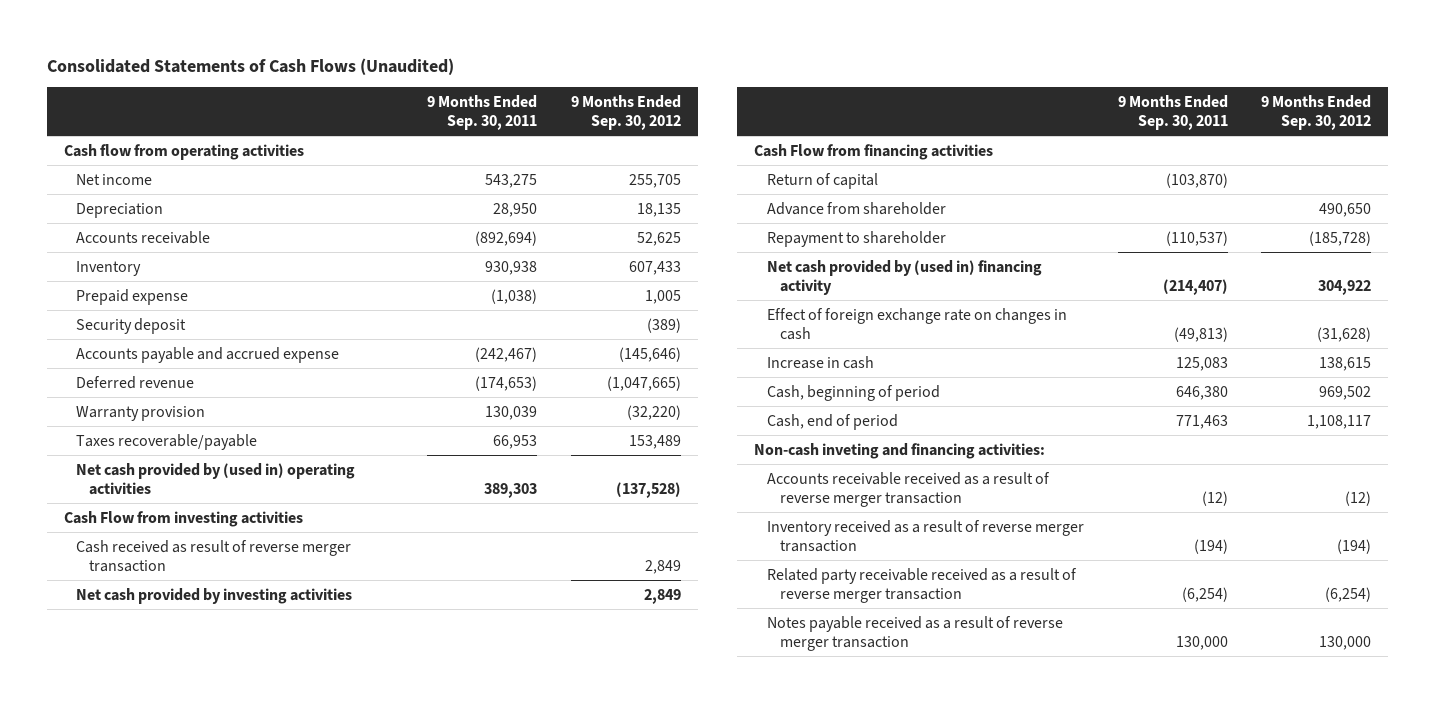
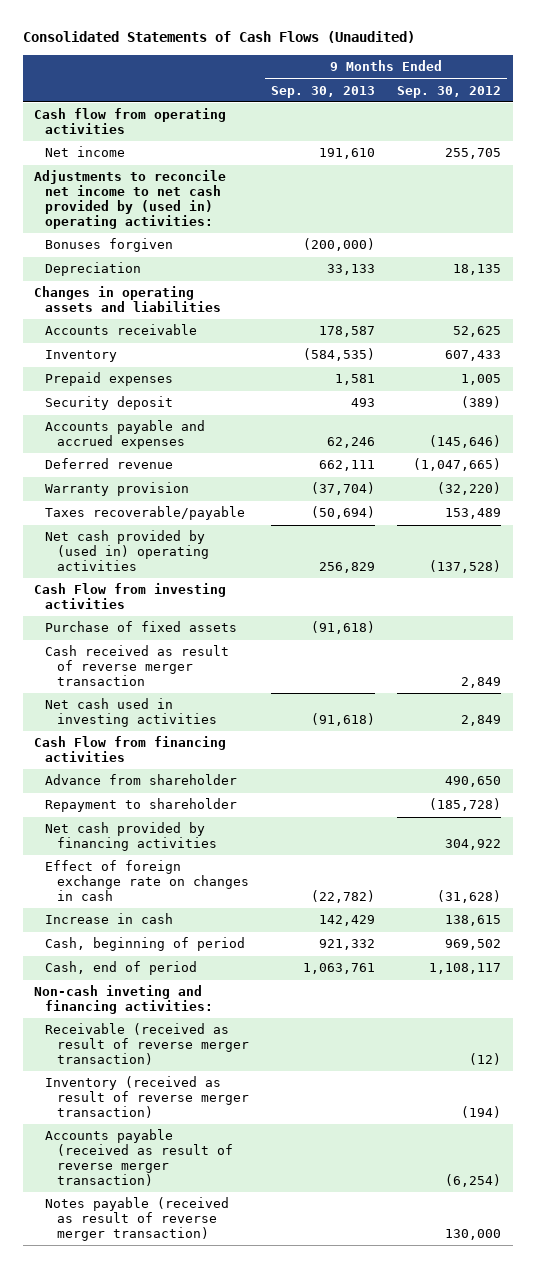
- | 9 Months Ended Sep. 30, 2011 | 9 Months Ended Sep. 30, 2012
+ | 9 Months Ended Sep. 30, 2013 | 9 Months Ended Sep. 30, 2012
+ Adjustments to reconcile net income to net cash provided by (used in) operating activities:
+ Bonuses forgiven | (200,000) |
+ Changes in operating assets and liabilities
- Prepaid expense | (1,038) | 1,005
+ Prepaid expenses | 1,581 | 1,005
- Accounts payable and accrued expense | (242,467) | (145,646)
+ Accounts payable and accrued expenses | 62,246 | (145,646)
+ Purchase of fixed assets | (91,618) |
- Net cash provided by investing activities | | 2,849
+ Net cash used in investing activities | (91,618) | 2,849
- Return of capital | (103,870) |
- Net cash provided by (used in) financing activity | (214,407) | 304,922
+ Net cash provided by financing activities | | 304,922
- Accounts receivable received as a result of reverse merger transaction | (12) | (12)
- Inventory received as a result of reverse merger transaction | (194) | (194)
- Related party receivable received as a result of reverse merger transaction | (6,254) | (6,254)
- Notes payable received as a result of reverse merger transaction | 130,000 | 130,000
+ Receivable (received as result of reverse merger transaction) | | (12)
+ Inventory (received as result of reverse merger transaction) | | (194)
+ Accounts payable (received as result of reverse merger transaction) | | (6,254)
+ Notes payable (received as result of reverse merger transaction) | | 130,000

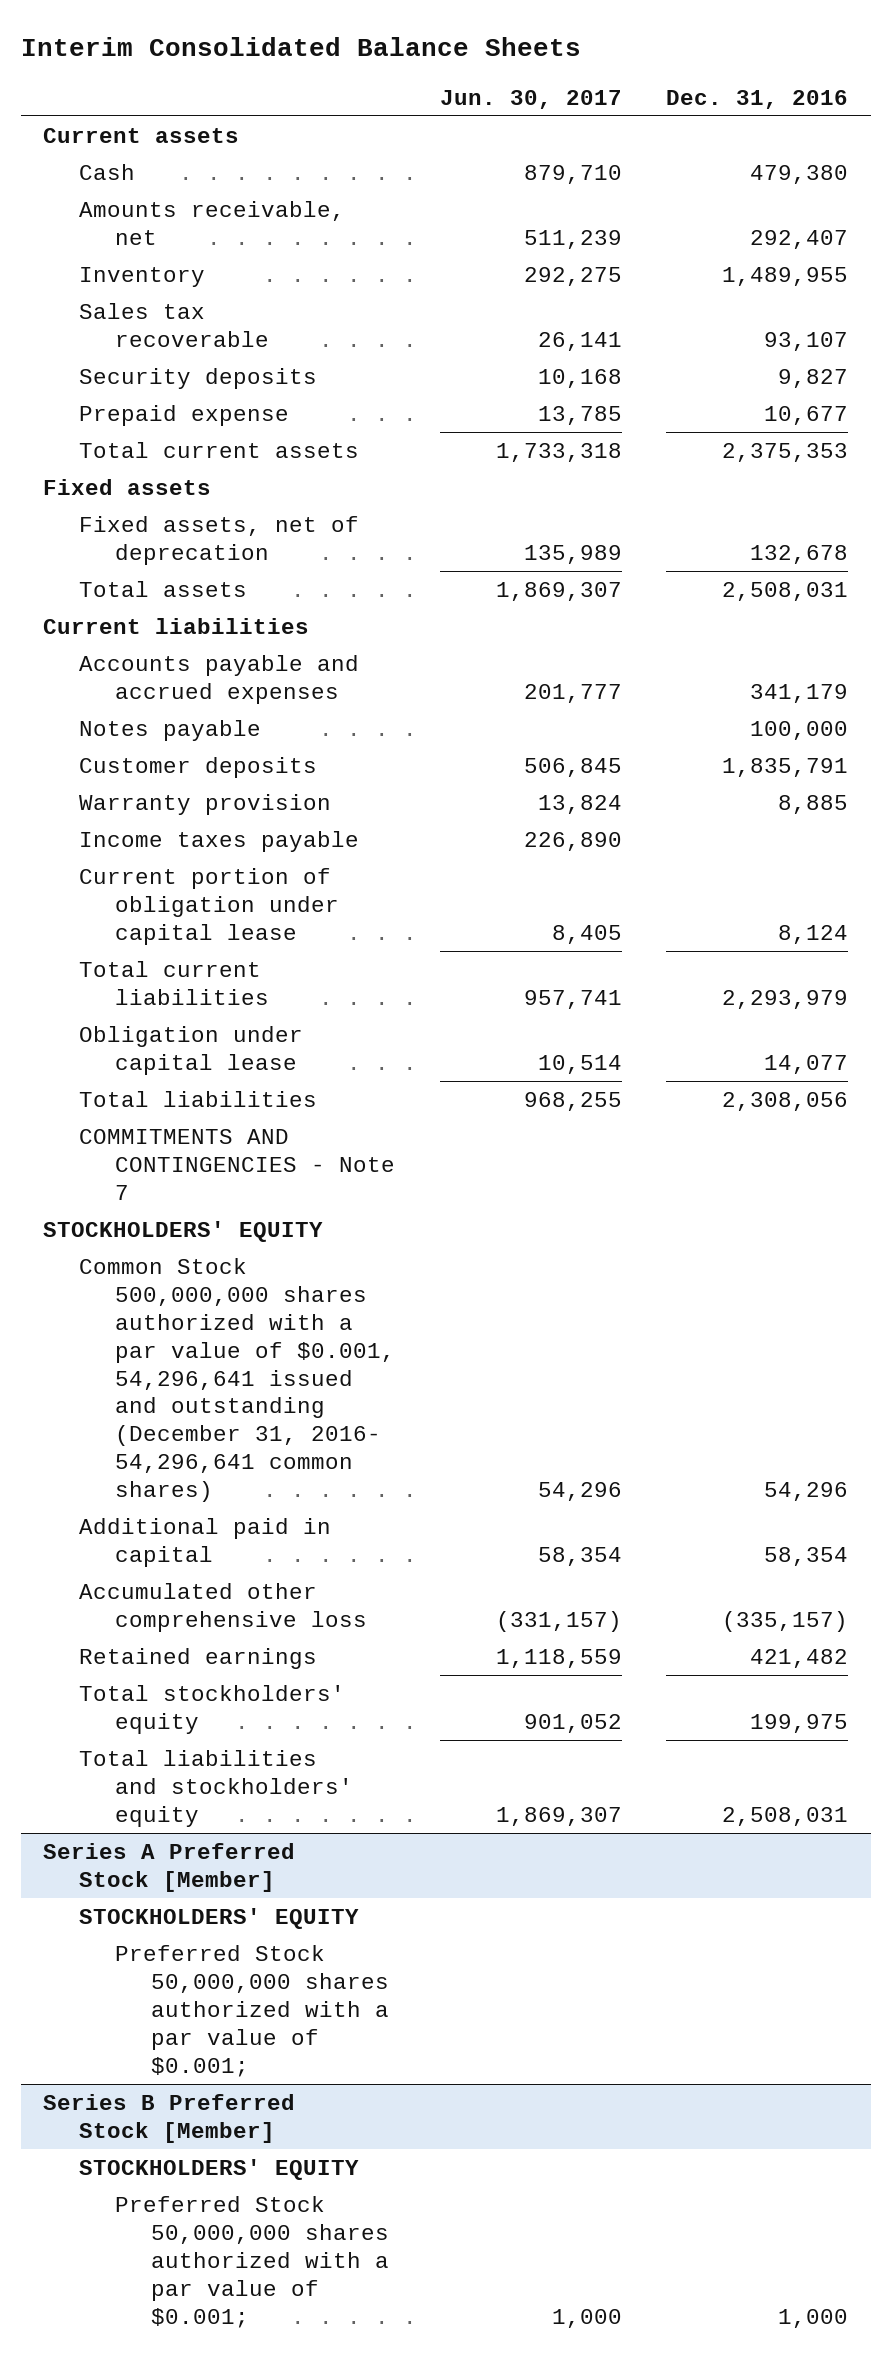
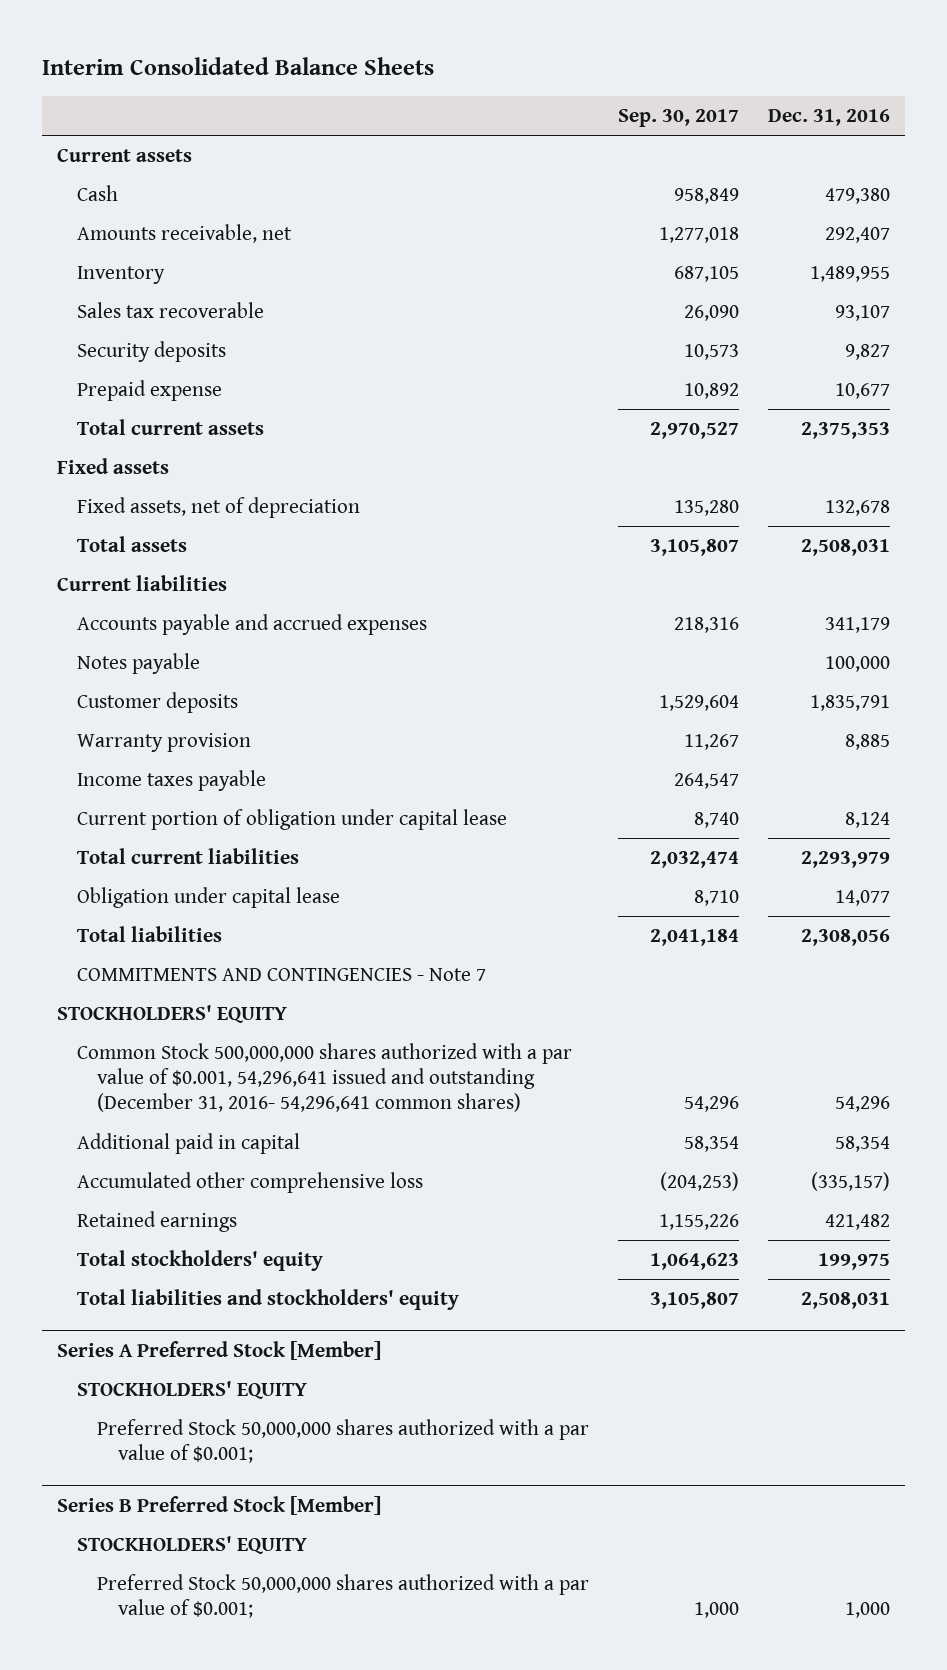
- | Jun. 30, 2017 | Dec. 31, 2016
+ | Sep. 30, 2017 | Dec. 31, 2016
- Fixed assets, net of deprecation | 135,989 | 132,678
+ Fixed assets, net of depreciation | 135,280 | 132,678

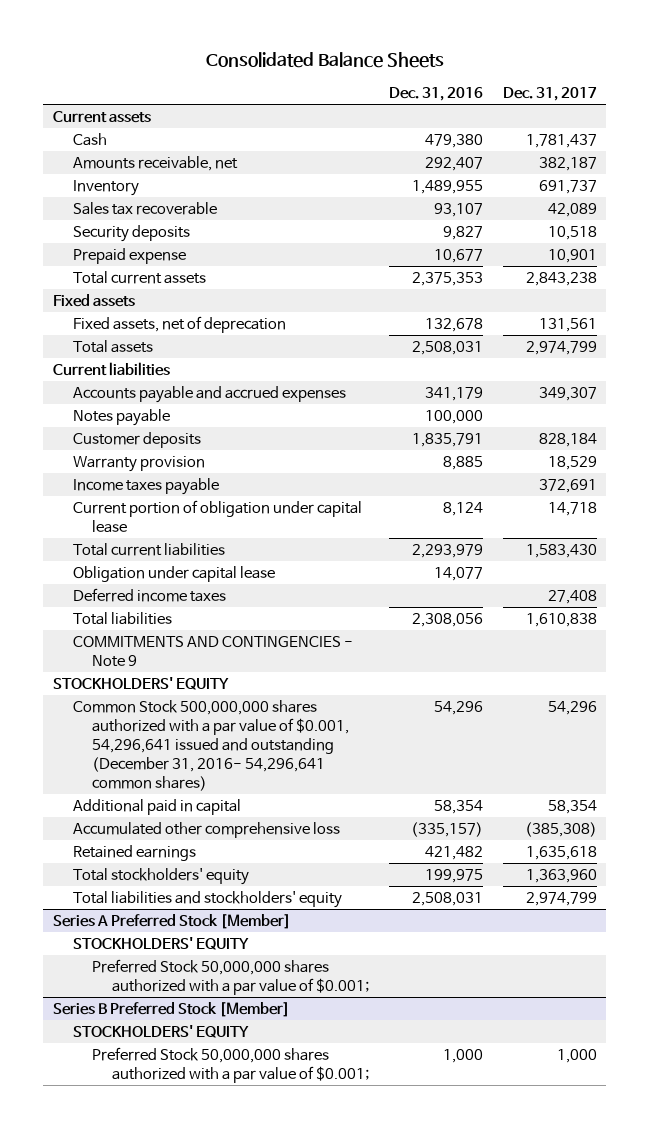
- Interim Consolidated Balance Sheets
+ Consolidated Balance Sheets
- | Sep. 30, 2017 | Dec. 31, 2016
+ | Dec. 31, 2016 | Dec. 31, 2017
- Fixed assets, net of depreciation | 135,280 | 132,678
+ Fixed assets, net of deprecation | 132,678 | 131,561
+ Deferred income taxes | | 27,408
- COMMITMENTS AND CONTINGENCIES - Note 7
+ COMMITMENTS AND CONTINGENCIES - Note 9

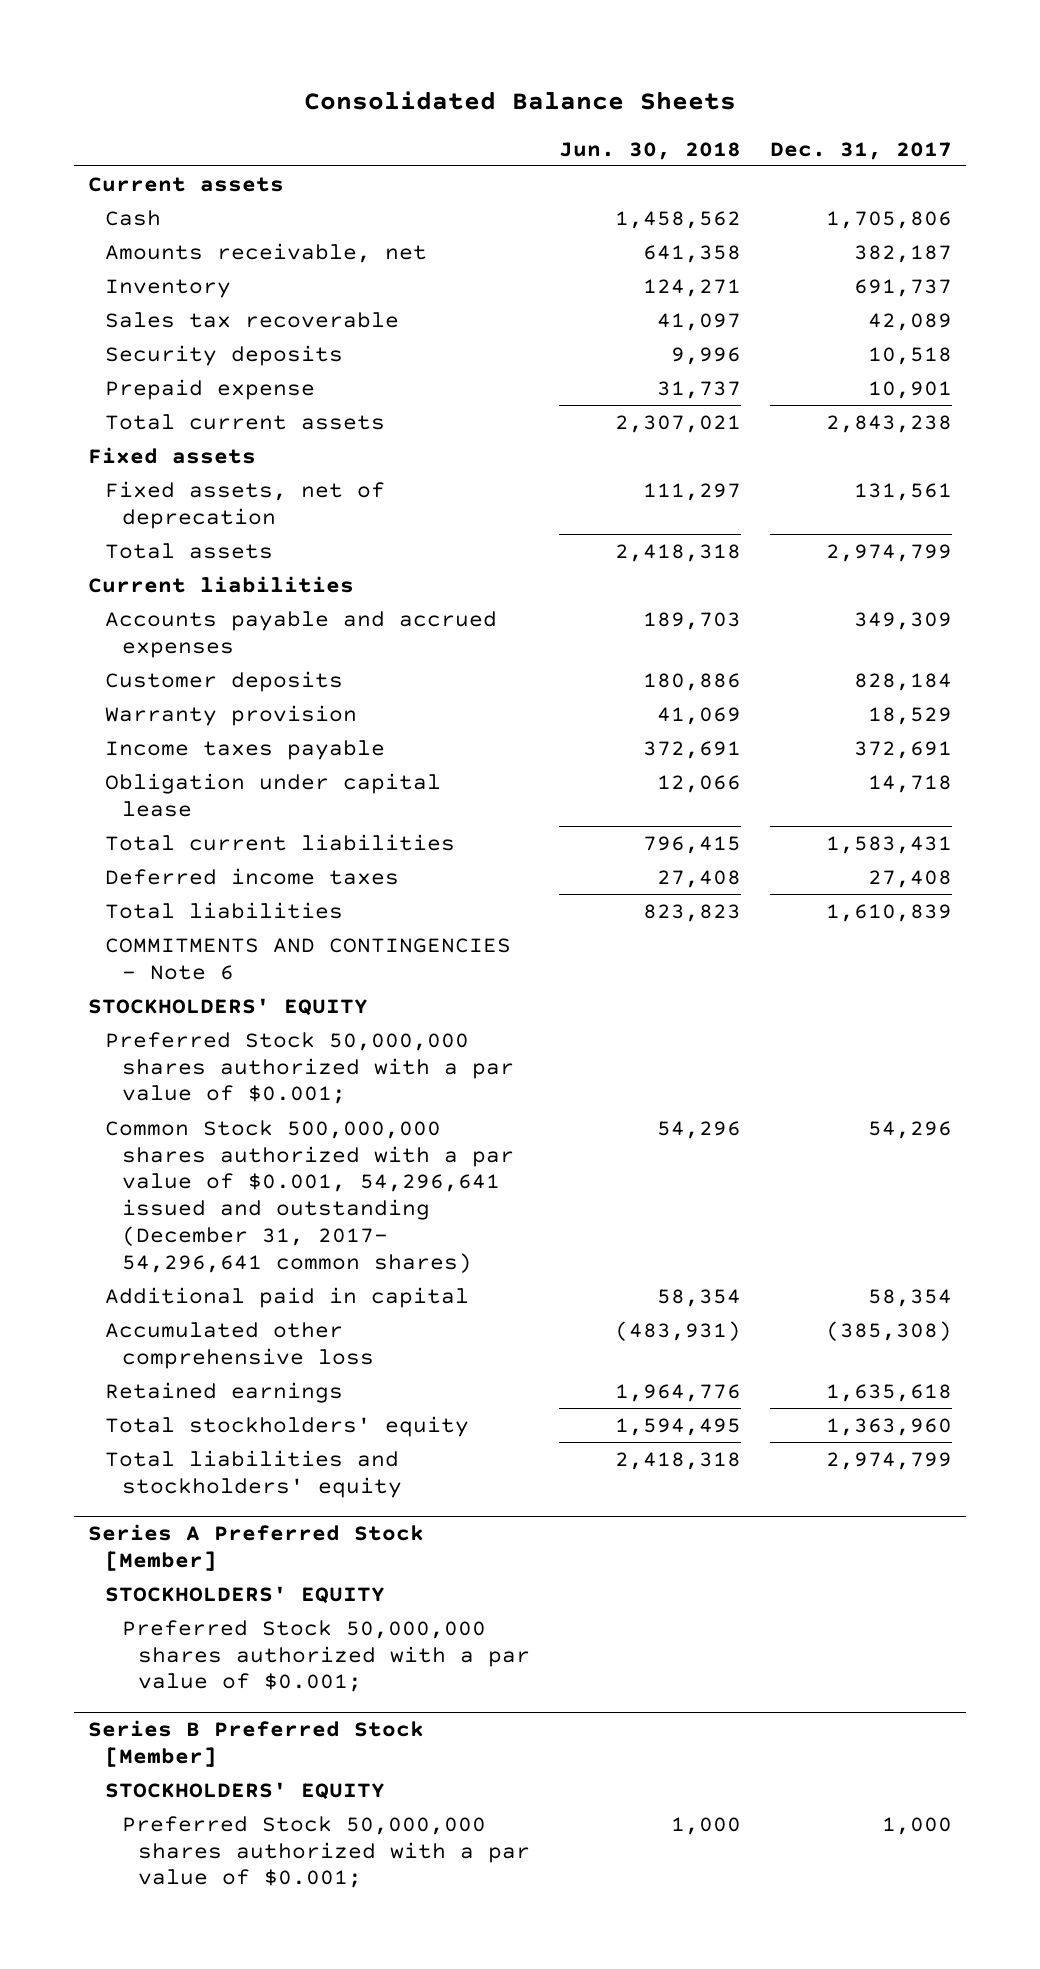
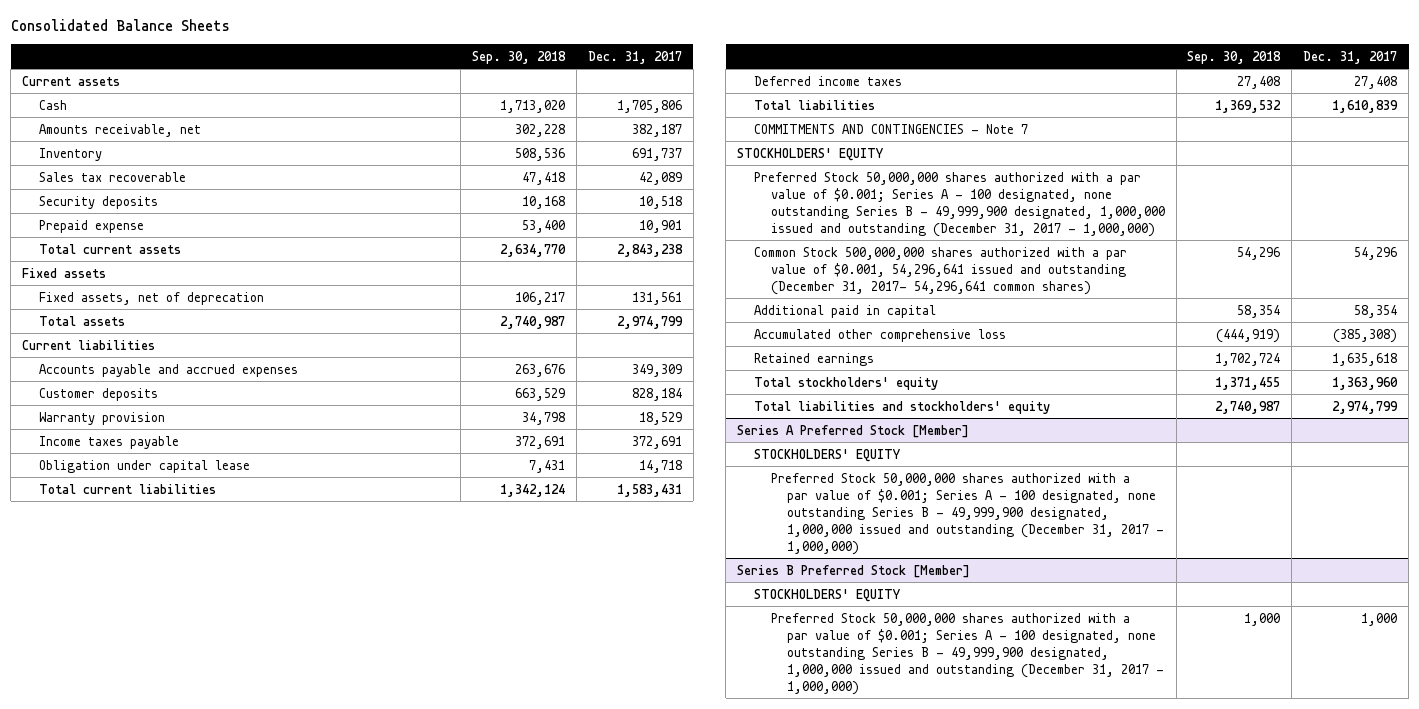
- | Jun. 30, 2018 | Dec. 31, 2017
+ | Sep. 30, 2018 | Dec. 31, 2017
- COMMITMENTS AND CONTINGENCIES - Note 6
+ COMMITMENTS AND CONTINGENCIES - Note 7
- Preferred Stock 50,000,000 shares authorized with a par value of $0.001;
+ Preferred Stock 50,000,000 shares authorized with a par value of $0.001; Series A - 100 designated, none outstanding Series B - 49,999,900 designated, 1,000,000 issued and outstanding (December 31, 2017 - 1,000,000)
@ Series A Preferred Stock [Member]
- Preferred Stock 50,000,000 shares authorized with a par value of $0.001;
+ Preferred Stock 50,000,000 shares authorized with a par value of $0.001; Series A - 100 designated, none outstanding Series B - 49,999,900 designated, 1,000,000 issued and outstanding (December 31, 2017 - 1,000,000)
@ Series B Preferred Stock [Member]
- Preferred Stock 50,000,000 shares authorized with a par value of $0.001; | 1,000 | 1,000
+ Preferred Stock 50,000,000 shares authorized with a par value of $0.001; Series A - 100 designated, none outstanding Series B - 49,999,900 designated, 1,000,000 issued and outstanding (December 31, 2017 - 1,000,000) | 1,000 | 1,000

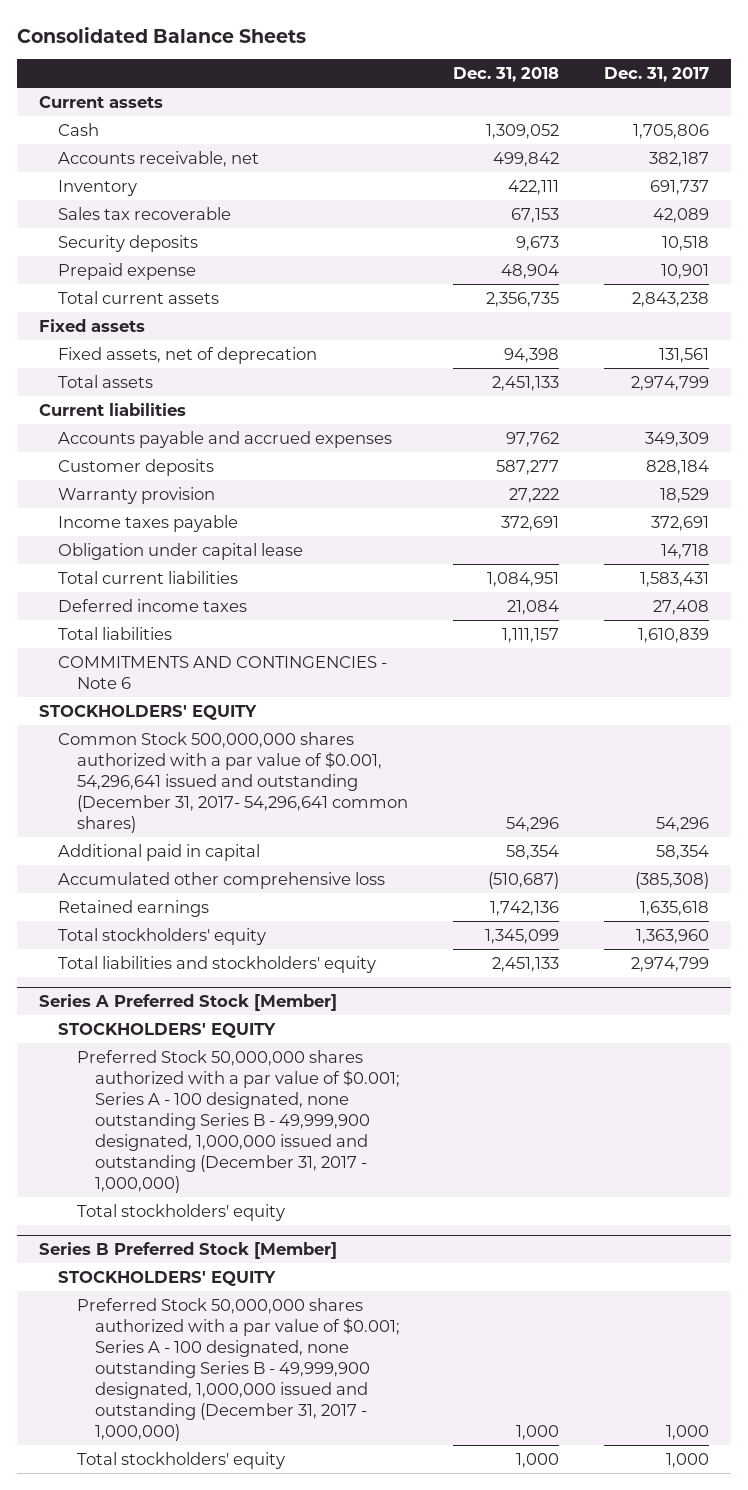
- | Sep. 30, 2018 | Dec. 31, 2017
+ | Dec. 31, 2018 | Dec. 31, 2017
- Amounts receivable, net | 302,228 | 382,187
+ Accounts receivable, net | 499,842 | 382,187
- COMMITMENTS AND CONTINGENCIES - Note 7
+ COMMITMENTS AND CONTINGENCIES - Note 6
- Preferred Stock 50,000,000 shares authorized with a par value of $0.001; Series A - 100 designated, none outstanding Series B - 49,999,900 designated, 1,000,000 issued and outstanding (December 31, 2017 - 1,000,000)
@ Series A Preferred Stock [Member]
+ Total stockholders' equity
@ Series B Preferred Stock [Member]
+ Total stockholders' equity | 1,000 | 1,000

